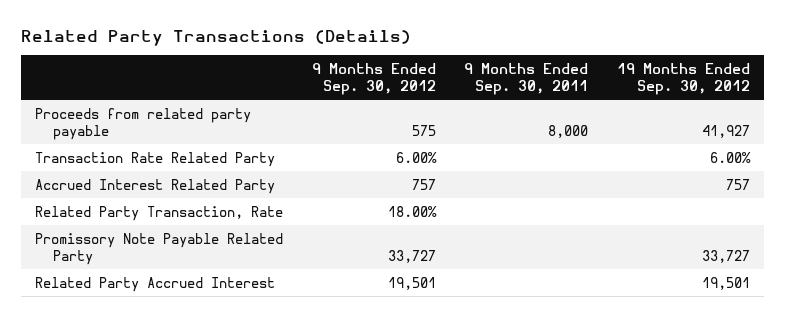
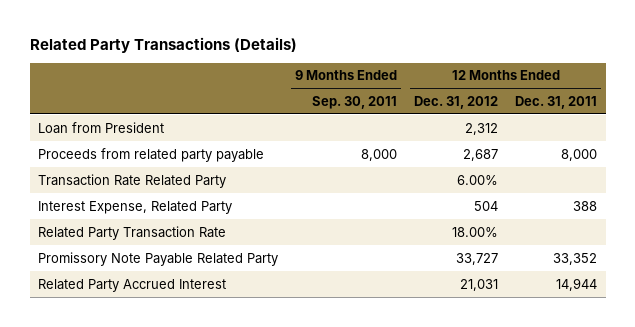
- | 9 Months Ended Sep. 30, 2012 | 9 Months Ended Sep. 30, 2011 | 19 Months Ended Sep. 30, 2012
+ | 9 Months Ended Sep. 30, 2011 | 12 Months Ended Dec. 31, 2012 | 12 Months Ended Dec. 31, 2011
+ Loan from President | | 2,312 |
- Accrued Interest Related Party | 757 | | 757
- Related Party Transaction, Rate | 18.00% | |
+ Interest Expense, Related Party | | 504 | 388
+ Related Party Transaction Rate | | 18.00% |

